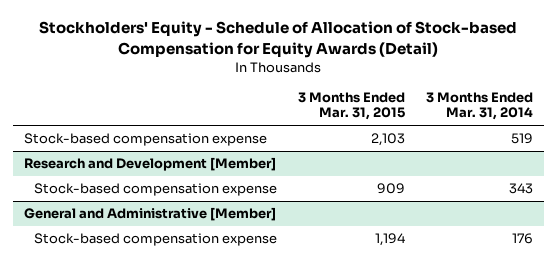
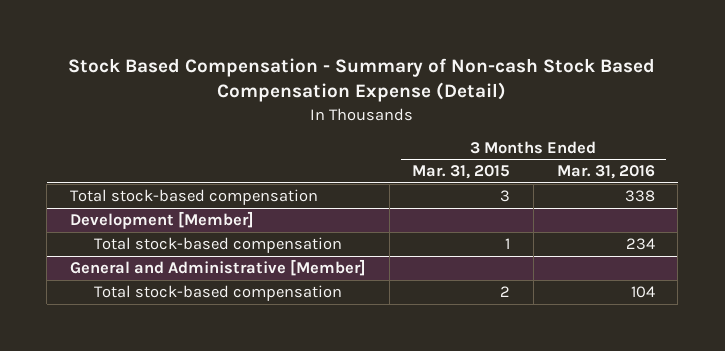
- Stockholders' Equity - Schedule of Allocation of Stock-based Compensation for Equity Awards (Detail)
+ Stock Based Compensation - Summary of Non-cash Stock Based Compensation Expense (Detail)
- | 3 Months Ended Mar. 31, 2015 | 3 Months Ended Mar. 31, 2014
+ | 3 Months Ended Mar. 31, 2015 | 3 Months Ended Mar. 31, 2016
- Stock-based compensation expense | 2,103 | 519
- Research and Development [Member]
- Stock-based compensation expense | 909 | 343
+ Total stock-based compensation | 3 | 338
+ Development [Member]
+ Total stock-based compensation | 1 | 234
@ General and Administrative [Member]
- Stock-based compensation expense | 1,194 | 176
+ Total stock-based compensation | 2 | 104

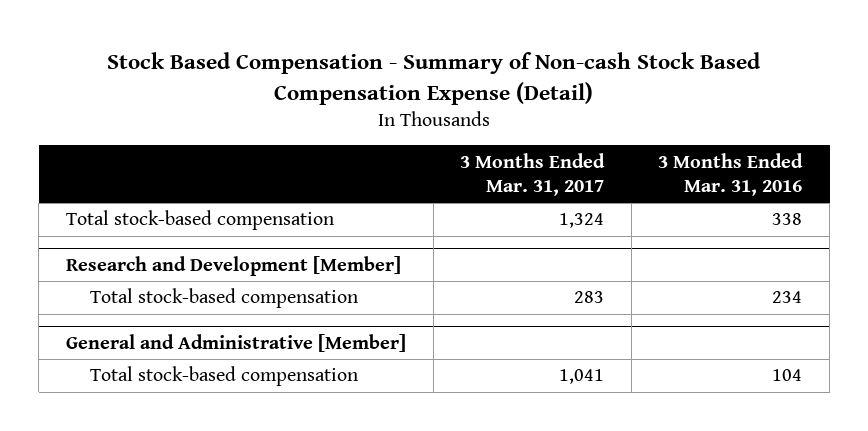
- | 3 Months Ended Mar. 31, 2015 | 3 Months Ended Mar. 31, 2016
+ | 3 Months Ended Mar. 31, 2017 | 3 Months Ended Mar. 31, 2016
- Development [Member]
+ Research and Development [Member]

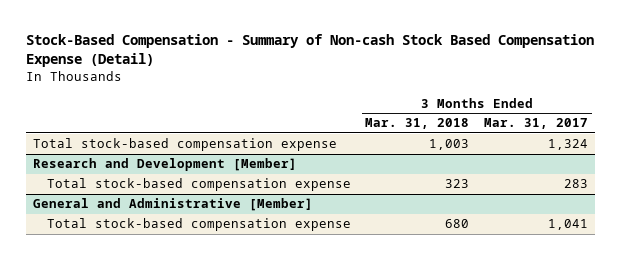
- Stock Based Compensation - Summary of Non-cash Stock Based Compensation Expense (Detail)
+ Stock-Based Compensation - Summary of Non-cash Stock Based Compensation Expense (Detail)
- | 3 Months Ended Mar. 31, 2017 | 3 Months Ended Mar. 31, 2016
+ | 3 Months Ended Mar. 31, 2018 | 3 Months Ended Mar. 31, 2017
- Total stock-based compensation | 1,324 | 338
+ Total stock-based compensation expense | 1,003 | 1,324
@ Research and Development [Member]
- Total stock-based compensation | 283 | 234
+ Total stock-based compensation expense | 323 | 283
@ General and Administrative [Member]
- Total stock-based compensation | 1,041 | 104
+ Total stock-based compensation expense | 680 | 1,041

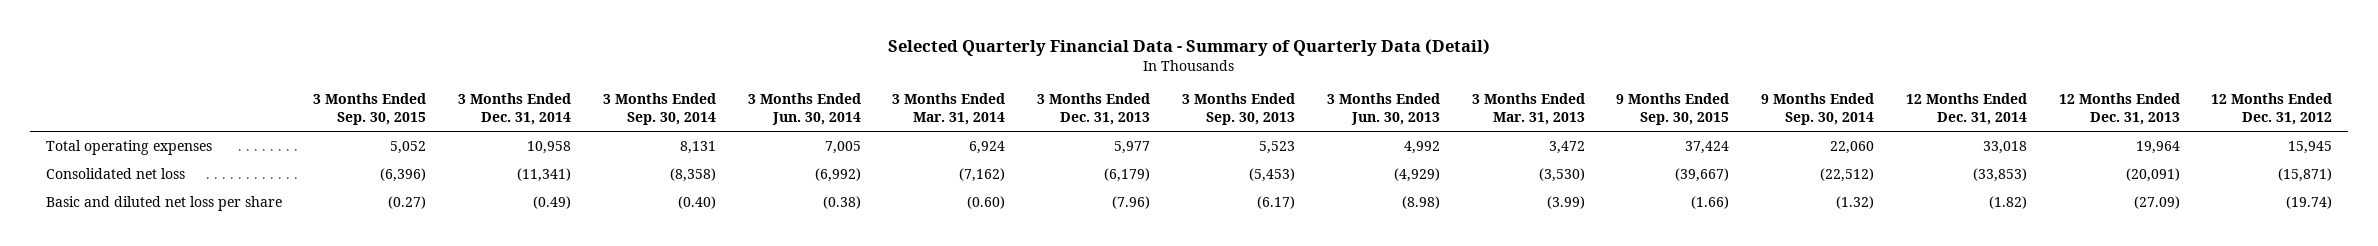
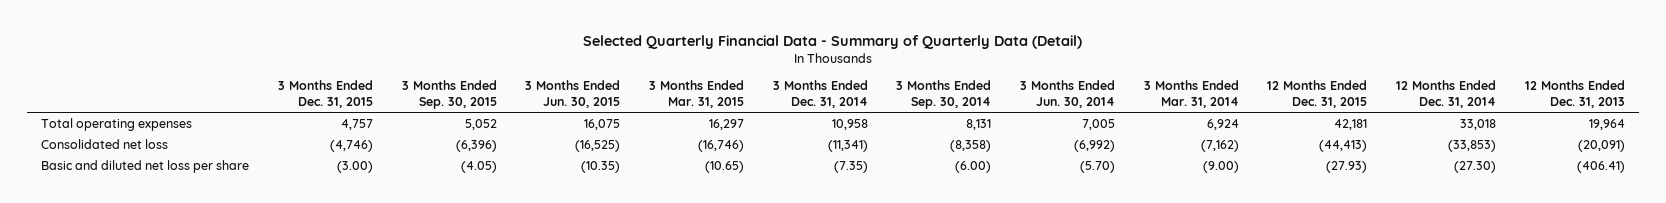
- | 3 Months Ended Sep. 30, 2015 | 3 Months Ended Dec. 31, 2014 | 3 Months Ended Sep. 30, 2014 | 3 Months Ended Jun. 30, 2014 | 3 Months Ended Mar. 31, 2014 | 3 Months Ended Dec. 31, 2013 | 3 Months Ended Sep. 30, 2013 | 3 Months Ended Jun. 30, 2013 | 3 Months Ended Mar. 31, 2013 | 9 Months Ended Sep. 30, 2015 | 9 Months Ended Sep. 30, 2014 | 12 Months Ended Dec. 31, 2014 | 12 Months Ended Dec. 31, 2013 | 12 Months Ended Dec. 31, 2012
+ | 3 Months Ended Dec. 31, 2015 | 3 Months Ended Sep. 30, 2015 | 3 Months Ended Jun. 30, 2015 | 3 Months Ended Mar. 31, 2015 | 3 Months Ended Dec. 31, 2014 | 3 Months Ended Sep. 30, 2014 | 3 Months Ended Jun. 30, 2014 | 3 Months Ended Mar. 31, 2014 | 12 Months Ended Dec. 31, 2015 | 12 Months Ended Dec. 31, 2014 | 12 Months Ended Dec. 31, 2013
- Basic and diluted net loss per share | (0.27) | (0.49) | (0.40) | (0.38) | (0.60) | (7.96) | (6.17) | (8.98) | (3.99) | (1.66) | (1.32) | (1.82) | (27.09) | (19.74)
+ Basic and diluted net loss per share | (3.00) | (4.05) | (10.35) | (10.65) | (7.35) | (6.00) | (5.70) | (9.00) | (27.93) | (27.30) | (406.41)

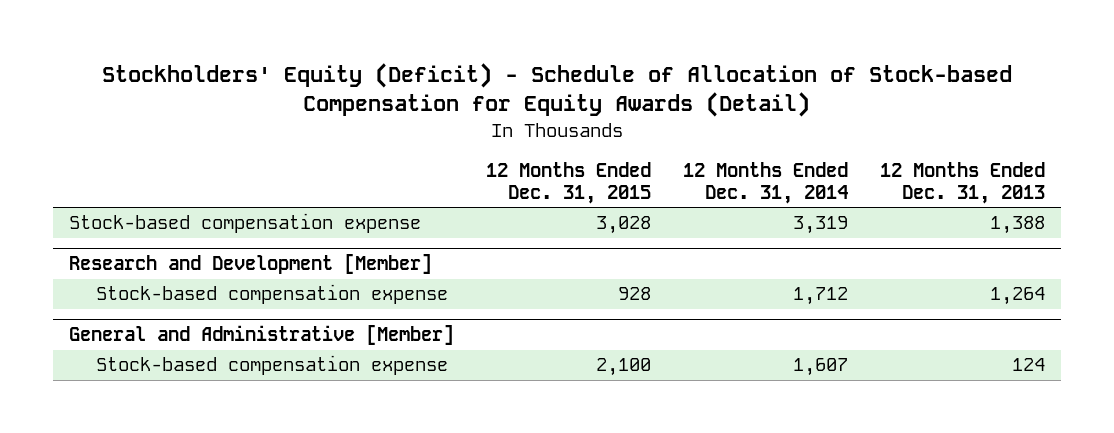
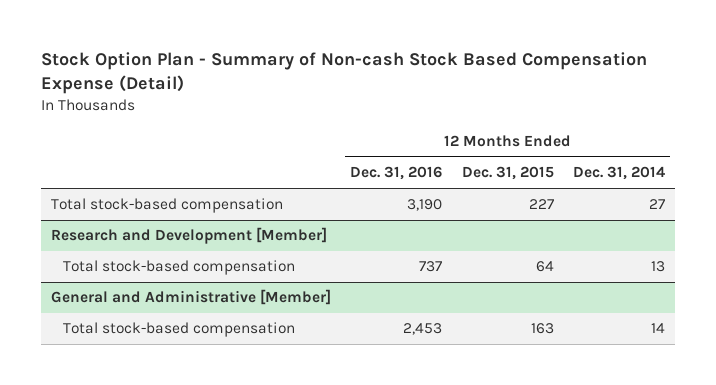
- Stockholders' Equity (Deficit) - Schedule of Allocation of Stock-based Compensation for Equity Awards (Detail)
+ Stock Option Plan - Summary of Non-cash Stock Based Compensation Expense (Detail)
- | 12 Months Ended Dec. 31, 2015 | 12 Months Ended Dec. 31, 2014 | 12 Months Ended Dec. 31, 2013
+ | 12 Months Ended Dec. 31, 2016 | 12 Months Ended Dec. 31, 2015 | 12 Months Ended Dec. 31, 2014
- Stock-based compensation expense | 3,028 | 3,319 | 1,388
+ Total stock-based compensation | 3,190 | 227 | 27
@ Research and Development [Member]
- Stock-based compensation expense | 928 | 1,712 | 1,264
+ Total stock-based compensation | 737 | 64 | 13
@ General and Administrative [Member]
- Stock-based compensation expense | 2,100 | 1,607 | 124
+ Total stock-based compensation | 2,453 | 163 | 14

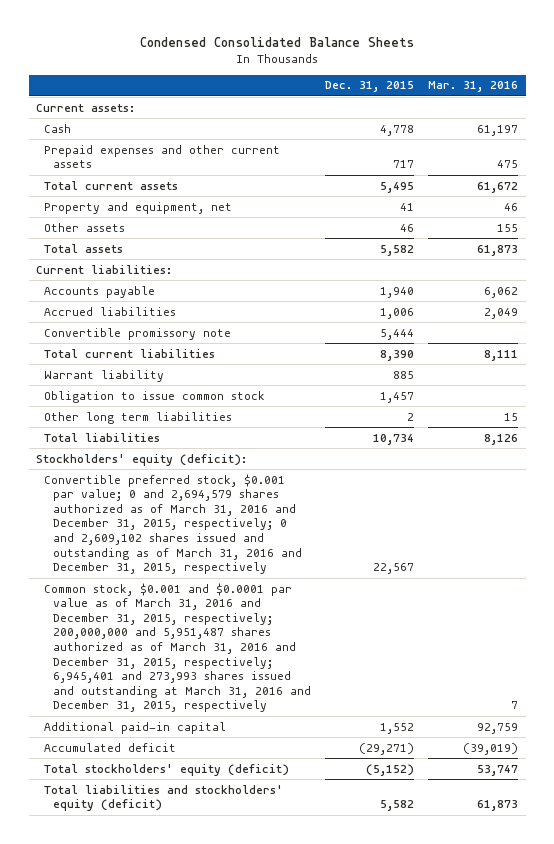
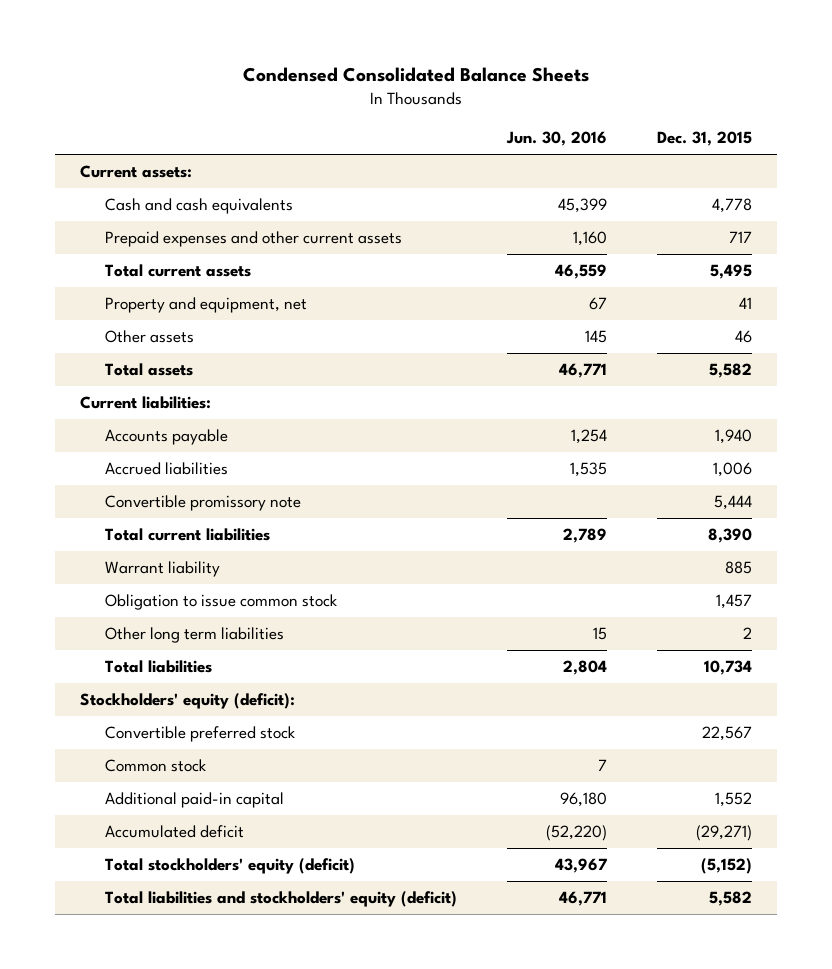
- | Dec. 31, 2015 | Mar. 31, 2016
+ | Jun. 30, 2016 | Dec. 31, 2015
- Cash | 4,778 | 61,197
+ Cash and cash equivalents | 45,399 | 4,778
- Convertible preferred stock, $0.001 par value; 0 and 2,694,579 shares authorized as of March 31, 2016 and December 31, 2015, respectively; 0 and 2,609,102 shares issued and outstanding as of March 31, 2016 and December 31, 2015, respectively | 22,567 |
- Common stock, $0.001 and $0.0001 par value as of March 31, 2016 and December 31, 2015, respectively; 200,000,000 and 5,951,487 shares authorized as of March 31, 2016 and December 31, 2015, respectively; 6,945,401 and 273,993 shares issued and outstanding at March 31, 2016 and December 31, 2015, respectively | | 7
+ Convertible preferred stock | | 22,567
+ Common stock | 7 |

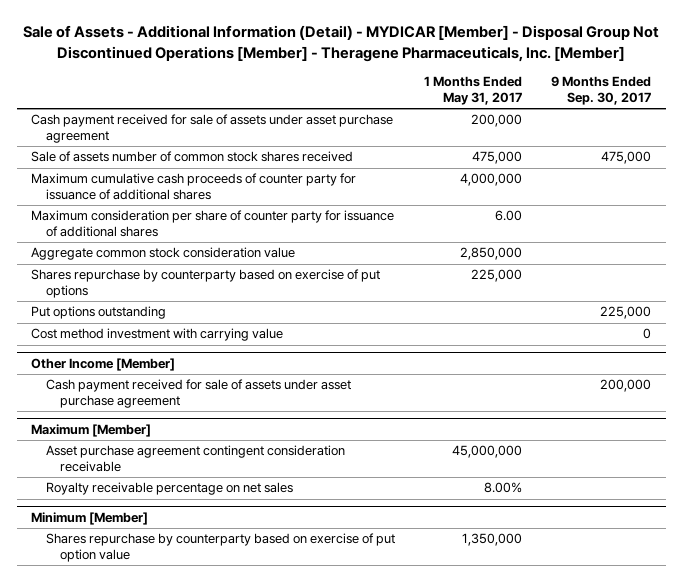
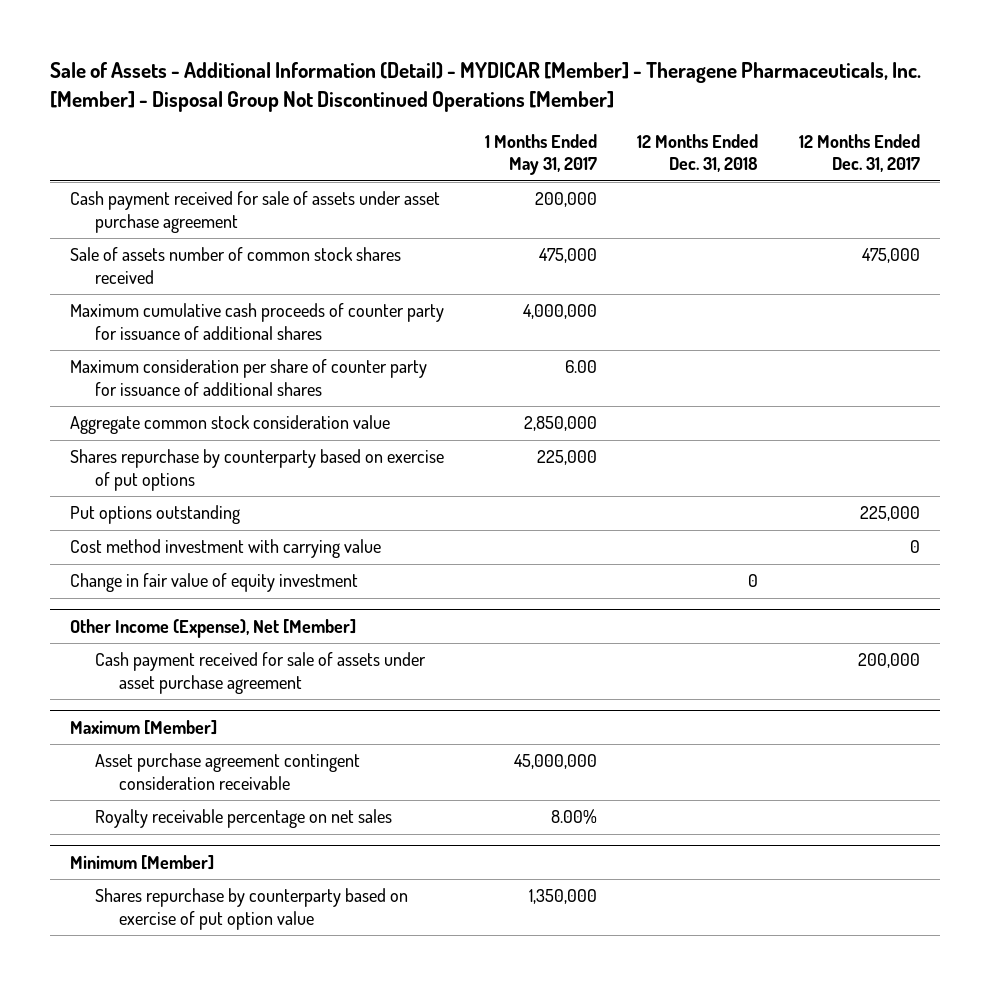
- Sale of Assets - Additional Information (Detail) - MYDICAR [Member] - Disposal Group Not Discontinued Operations [Member] - Theragene Pharmaceuticals, Inc. [Member]
+ Sale of Assets - Additional Information (Detail) - MYDICAR [Member] - Theragene Pharmaceuticals, Inc. [Member] - Disposal Group Not Discontinued Operations [Member]
- | 1 Months Ended May 31, 2017 | 9 Months Ended Sep. 30, 2017
+ | 1 Months Ended May 31, 2017 | 12 Months Ended Dec. 31, 2018 | 12 Months Ended Dec. 31, 2017
- Other Income [Member]
+ Change in fair value of equity investment | | 0 |
+ Other Income (Expense), Net [Member]

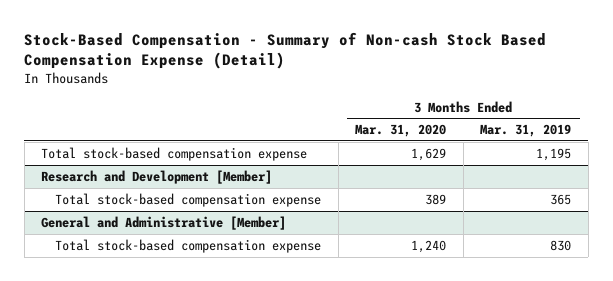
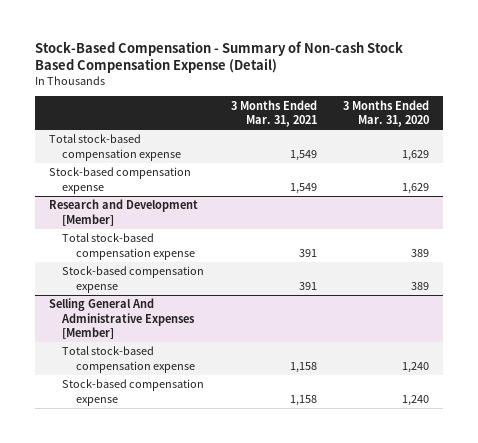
- | 3 Months Ended Mar. 31, 2020 | 3 Months Ended Mar. 31, 2019
+ | 3 Months Ended Mar. 31, 2021 | 3 Months Ended Mar. 31, 2020
+ Stock-based compensation expense | 1,549 | 1,629
- General and Administrative [Member]
@ Research and Development [Member]
+ Stock-based compensation expense | 391 | 389
+ Selling General And Administrative Expenses [Member]
+ Stock-based compensation expense | 1,158 | 1,240

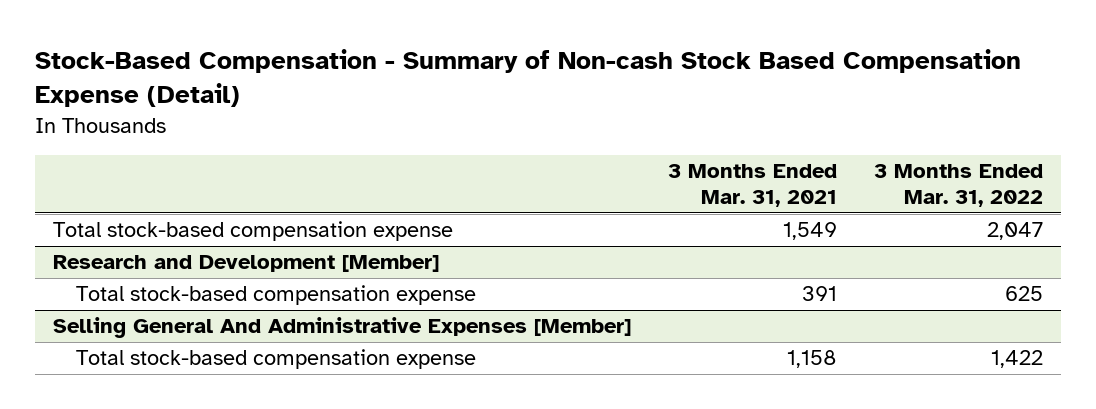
- | 3 Months Ended Mar. 31, 2021 | 3 Months Ended Mar. 31, 2020
+ | 3 Months Ended Mar. 31, 2021 | 3 Months Ended Mar. 31, 2022
- Stock-based compensation expense | 1,549 | 1,629
@ Research and Development [Member]
- Stock-based compensation expense | 391 | 389
@ Selling General And Administrative Expenses [Member]
- Stock-based compensation expense | 1,158 | 1,240

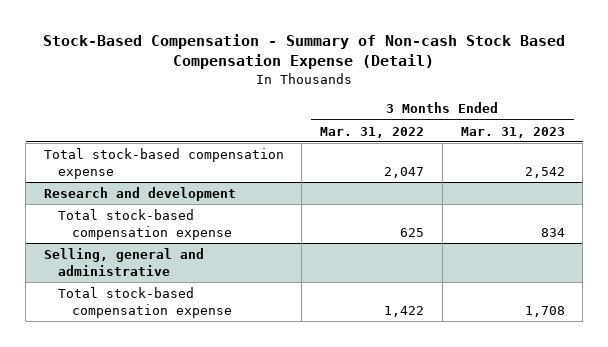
- | 3 Months Ended Mar. 31, 2021 | 3 Months Ended Mar. 31, 2022
+ | 3 Months Ended Mar. 31, 2022 | 3 Months Ended Mar. 31, 2023
- Research and Development [Member]
+ Research and development
- Selling General And Administrative Expenses [Member]
+ Selling, general and administrative

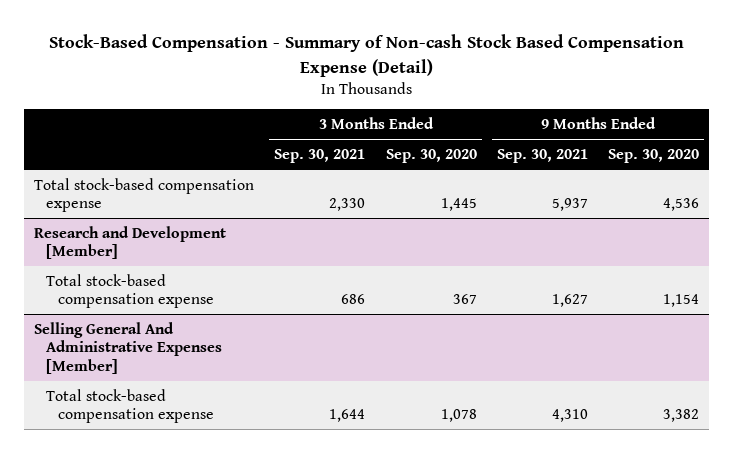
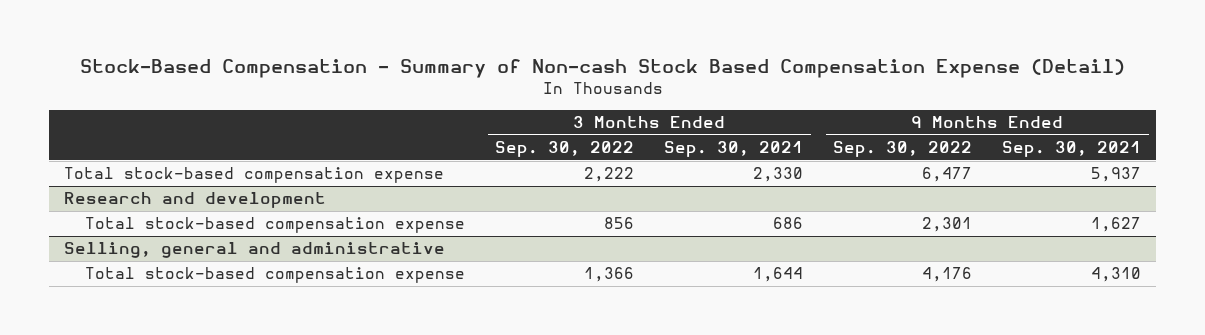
- | 3 Months Ended Sep. 30, 2021 | 3 Months Ended Sep. 30, 2020 | 9 Months Ended Sep. 30, 2021 | 9 Months Ended Sep. 30, 2020
+ | 3 Months Ended Sep. 30, 2022 | 3 Months Ended Sep. 30, 2021 | 9 Months Ended Sep. 30, 2022 | 9 Months Ended Sep. 30, 2021
- Research and Development [Member]
+ Research and development
- Selling General And Administrative Expenses [Member]
+ Selling, general and administrative

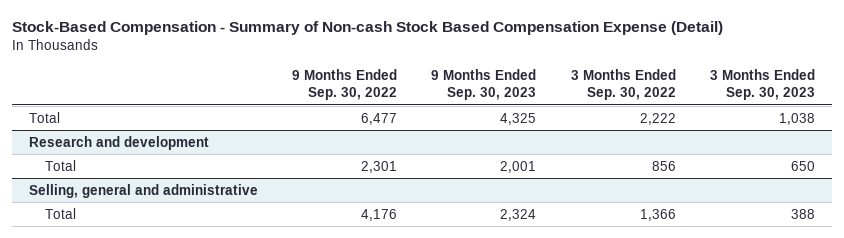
- | 3 Months Ended Sep. 30, 2022 | 3 Months Ended Sep. 30, 2021 | 9 Months Ended Sep. 30, 2022 | 9 Months Ended Sep. 30, 2021
+ | 9 Months Ended Sep. 30, 2022 | 9 Months Ended Sep. 30, 2023 | 3 Months Ended Sep. 30, 2022 | 3 Months Ended Sep. 30, 2023
- Total stock-based compensation expense | 2,222 | 2,330 | 6,477 | 5,937
+ Total | 6,477 | 4,325 | 2,222 | 1,038
@ Research and development
- Total stock-based compensation expense | 856 | 686 | 2,301 | 1,627
+ Total | 2,301 | 2,001 | 856 | 650
@ Selling, general and administrative
- Total stock-based compensation expense | 1,366 | 1,644 | 4,176 | 4,310
+ Total | 4,176 | 2,324 | 1,366 | 388

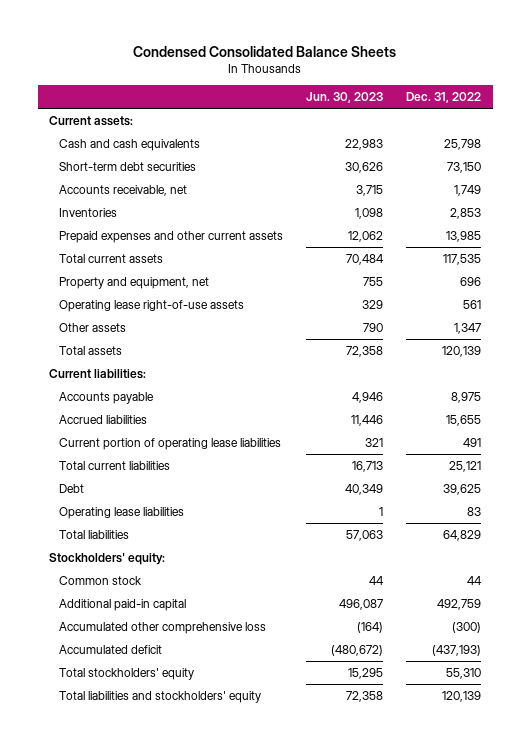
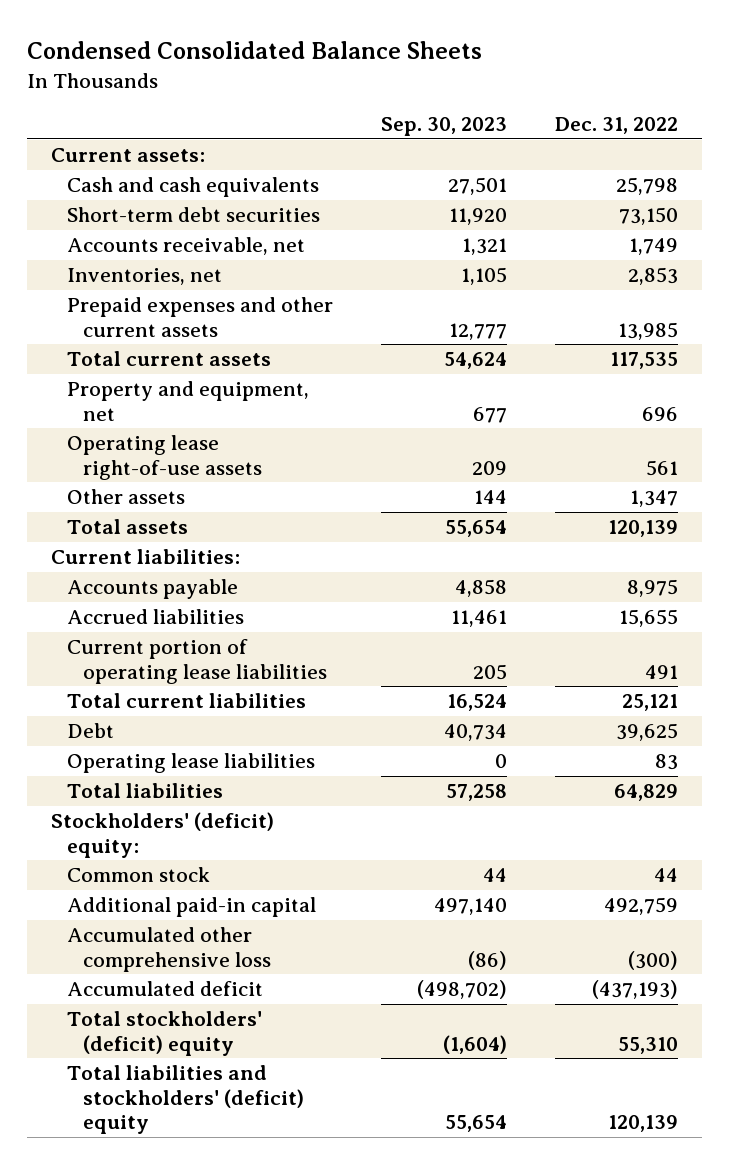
- | Jun. 30, 2023 | Dec. 31, 2022
+ | Sep. 30, 2023 | Dec. 31, 2022
- Inventories | 1,098 | 2,853
+ Inventories, net | 1,105 | 2,853
- Stockholders' equity:
+ Stockholders' (deficit) equity:
- Total stockholders' equity | 15,295 | 55,310
- Total liabilities and stockholders' equity | 72,358 | 120,139
+ Total stockholders' (deficit) equity | (1,604) | 55,310
+ Total liabilities and stockholders' (deficit) equity | 55,654 | 120,139

